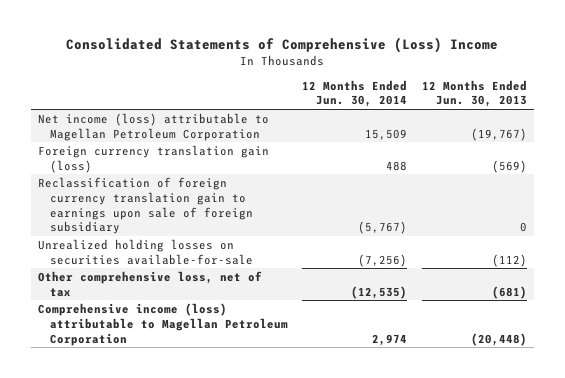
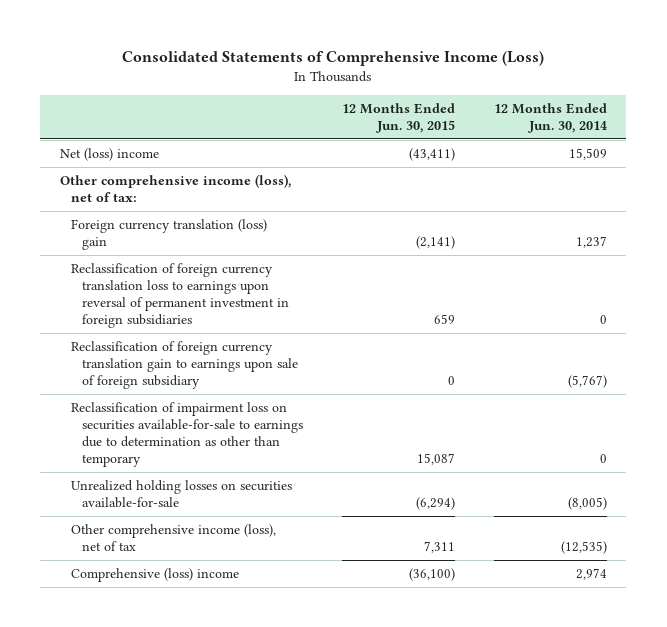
- Consolidated Statements of Comprehensive (Loss) Income
+ Consolidated Statements of Comprehensive Income (Loss)
- | 12 Months Ended Jun. 30, 2014 | 12 Months Ended Jun. 30, 2013
+ | 12 Months Ended Jun. 30, 2015 | 12 Months Ended Jun. 30, 2014
- Net income (loss) attributable to Magellan Petroleum Corporation | 15,509 | (19,767)
- Foreign currency translation gain (loss) | 488 | (569)
+ Net (loss) income | (43,411) | 15,509
+ Other comprehensive income (loss), net of tax:
+ Foreign currency translation (loss) gain | (2,141) | 1,237
+ Reclassification of foreign currency translation loss to earnings upon reversal of permanent investment in foreign subsidiaries | 659 | 0
- Unrealized holding losses on securities available-for-sale | (7,256) | (112)
- Other comprehensive loss, net of tax | (12,535) | (681)
- Comprehensive income (loss) attributable to Magellan Petroleum Corporation | 2,974 | (20,448)
+ Reclassification of impairment loss on securities available-for-sale to earnings due to determination as other than temporary | 15,087 | 0
+ Unrealized holding losses on securities available-for-sale | (6,294) | (8,005)
+ Other comprehensive income (loss), net of tax | 7,311 | (12,535)
+ Comprehensive (loss) income | (36,100) | 2,974

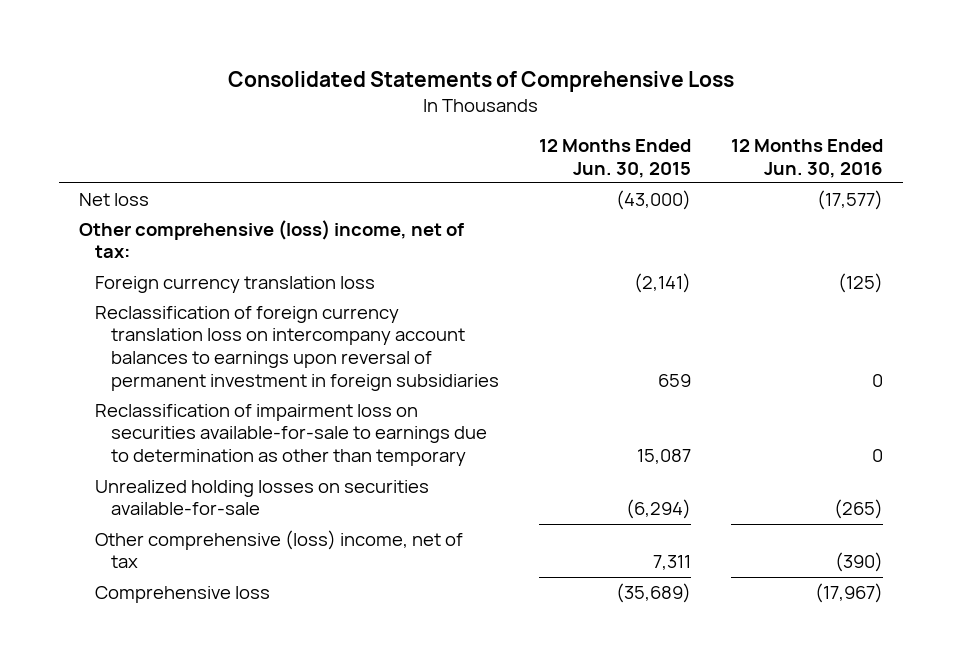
- Consolidated Statements of Comprehensive Income (Loss)
+ Consolidated Statements of Comprehensive Loss
- | 12 Months Ended Jun. 30, 2015 | 12 Months Ended Jun. 30, 2014
+ | 12 Months Ended Jun. 30, 2015 | 12 Months Ended Jun. 30, 2016
- Net (loss) income | (43,411) | 15,509
- Other comprehensive income (loss), net of tax:
- Foreign currency translation (loss) gain | (2,141) | 1,237
- Reclassification of foreign currency translation loss to earnings upon reversal of permanent investment in foreign subsidiaries | 659 | 0
- Reclassification of foreign currency translation gain to earnings upon sale of foreign subsidiary | 0 | (5,767)
+ Net loss | (43,000) | (17,577)
+ Other comprehensive (loss) income, net of tax:
+ Foreign currency translation loss | (2,141) | (125)
+ Reclassification of foreign currency translation loss on intercompany account balances to earnings upon reversal of permanent investment in foreign subsidiaries | 659 | 0
- Other comprehensive income (loss), net of tax | 7,311 | (12,535)
- Comprehensive (loss) income | (36,100) | 2,974
+ Other comprehensive (loss) income, net of tax | 7,311 | (390)
+ Comprehensive loss | (35,689) | (17,967)

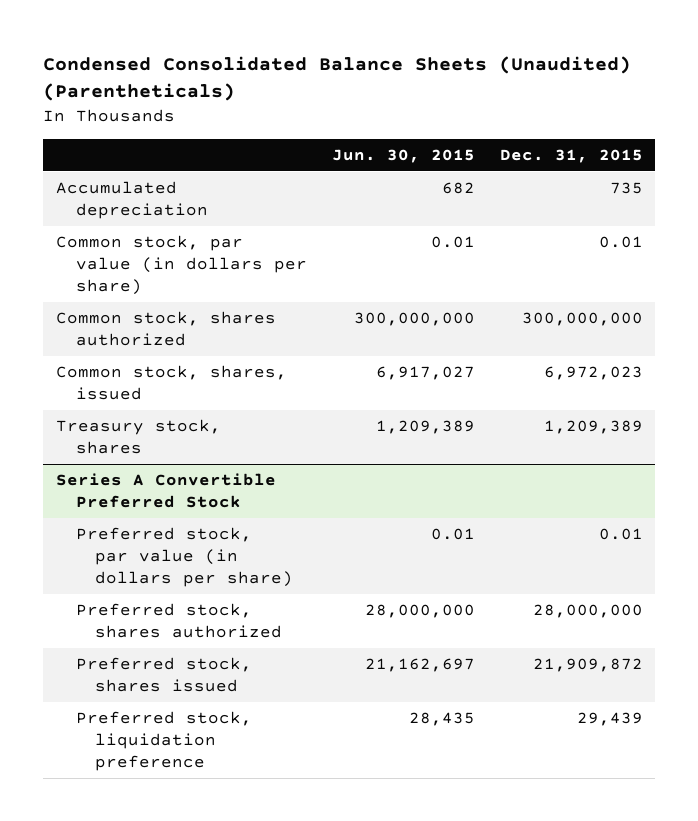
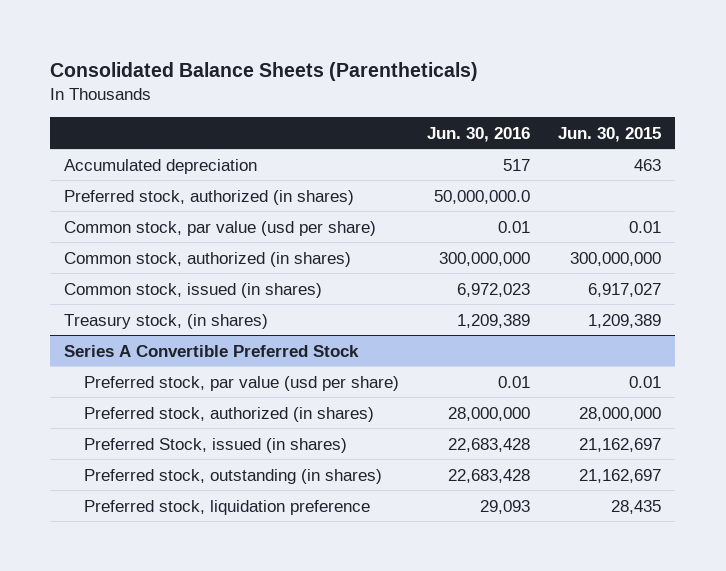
- Condensed Consolidated Balance Sheets (Unaudited) (Parentheticals)
+ Consolidated Balance Sheets (Parentheticals)
- | Jun. 30, 2015 | Dec. 31, 2015
+ | Jun. 30, 2016 | Jun. 30, 2015
- Accumulated depreciation | 682 | 735
- Common stock, par value (in dollars per share) | 0.01 | 0.01
- Common stock, shares authorized | 300,000,000 | 300,000,000
- Common stock, shares, issued | 6,917,027 | 6,972,023
- Treasury stock, shares | 1,209,389 | 1,209,389
+ Accumulated depreciation | 517 | 463
+ Preferred stock, authorized (in shares) | 50,000,000.0 |
+ Common stock, par value (usd per share) | 0.01 | 0.01
+ Common stock, authorized (in shares) | 300,000,000 | 300,000,000
+ Common stock, issued (in shares) | 6,972,023 | 6,917,027
+ Treasury stock, (in shares) | 1,209,389 | 1,209,389
@ Series A Convertible Preferred Stock
- Preferred stock, par value (in dollars per share) | 0.01 | 0.01
- Preferred stock, shares authorized | 28,000,000 | 28,000,000
- Preferred stock, shares issued | 21,162,697 | 21,909,872
+ Preferred stock, par value (usd per share) | 0.01 | 0.01
+ Preferred stock, authorized (in shares) | 28,000,000 | 28,000,000
+ Preferred Stock, issued (in shares) | 22,683,428 | 21,162,697
+ Preferred stock, outstanding (in shares) | 22,683,428 | 21,162,697

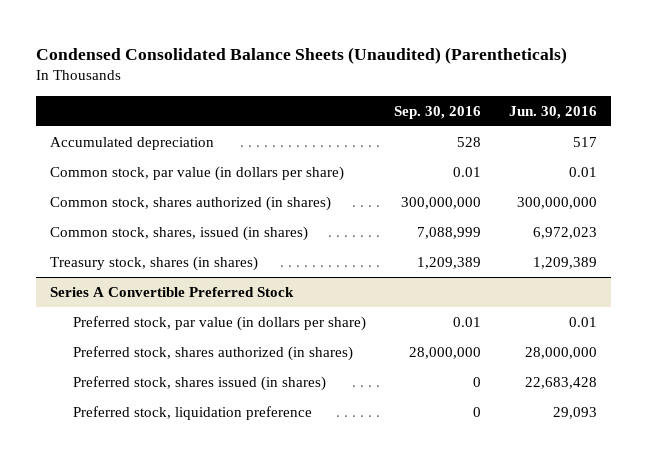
- Consolidated Balance Sheets (Parentheticals)
+ Condensed Consolidated Balance Sheets (Unaudited) (Parentheticals)
- | Jun. 30, 2016 | Jun. 30, 2015
+ | Sep. 30, 2016 | Jun. 30, 2016
- Preferred stock, authorized (in shares) | 50,000,000.0 |
- Common stock, par value (usd per share) | 0.01 | 0.01
- Common stock, authorized (in shares) | 300,000,000 | 300,000,000
- Common stock, issued (in shares) | 6,972,023 | 6,917,027
- Treasury stock, (in shares) | 1,209,389 | 1,209,389
+ Common stock, par value (in dollars per share) | 0.01 | 0.01
+ Common stock, shares authorized (in shares) | 300,000,000 | 300,000,000
+ Common stock, shares, issued (in shares) | 7,088,999 | 6,972,023
+ Treasury stock, shares (in shares) | 1,209,389 | 1,209,389
@ Series A Convertible Preferred Stock
- Preferred stock, par value (usd per share) | 0.01 | 0.01
- Preferred stock, authorized (in shares) | 28,000,000 | 28,000,000
- Preferred Stock, issued (in shares) | 22,683,428 | 21,162,697
- Preferred stock, outstanding (in shares) | 22,683,428 | 21,162,697
+ Preferred stock, par value (in dollars per share) | 0.01 | 0.01
+ Preferred stock, shares authorized (in shares) | 28,000,000 | 28,000,000
+ Preferred stock, shares issued (in shares) | 0 | 22,683,428

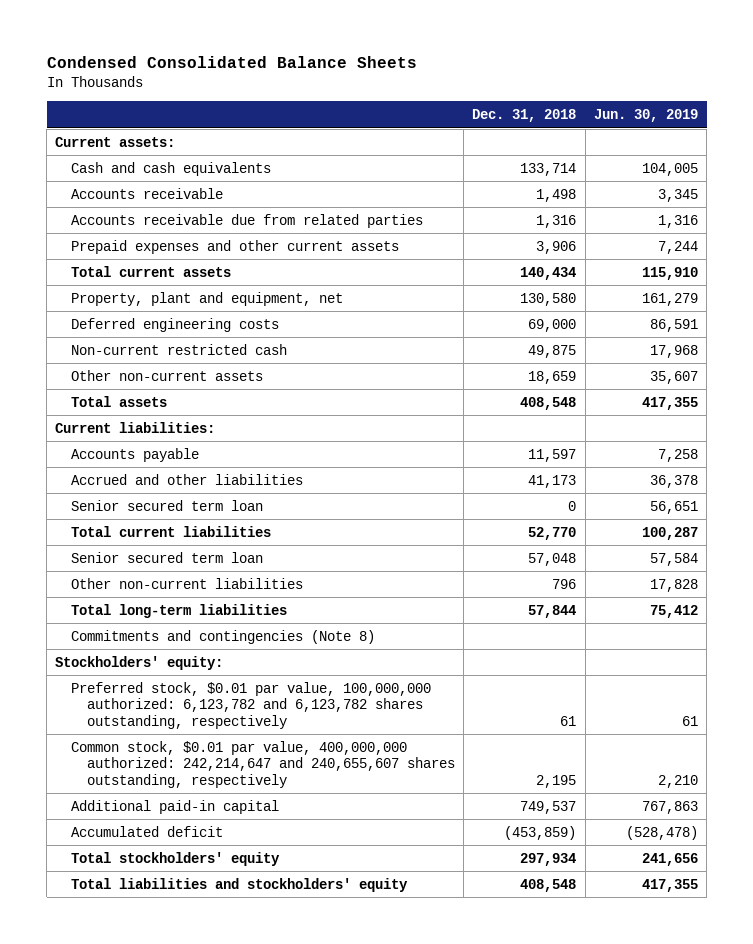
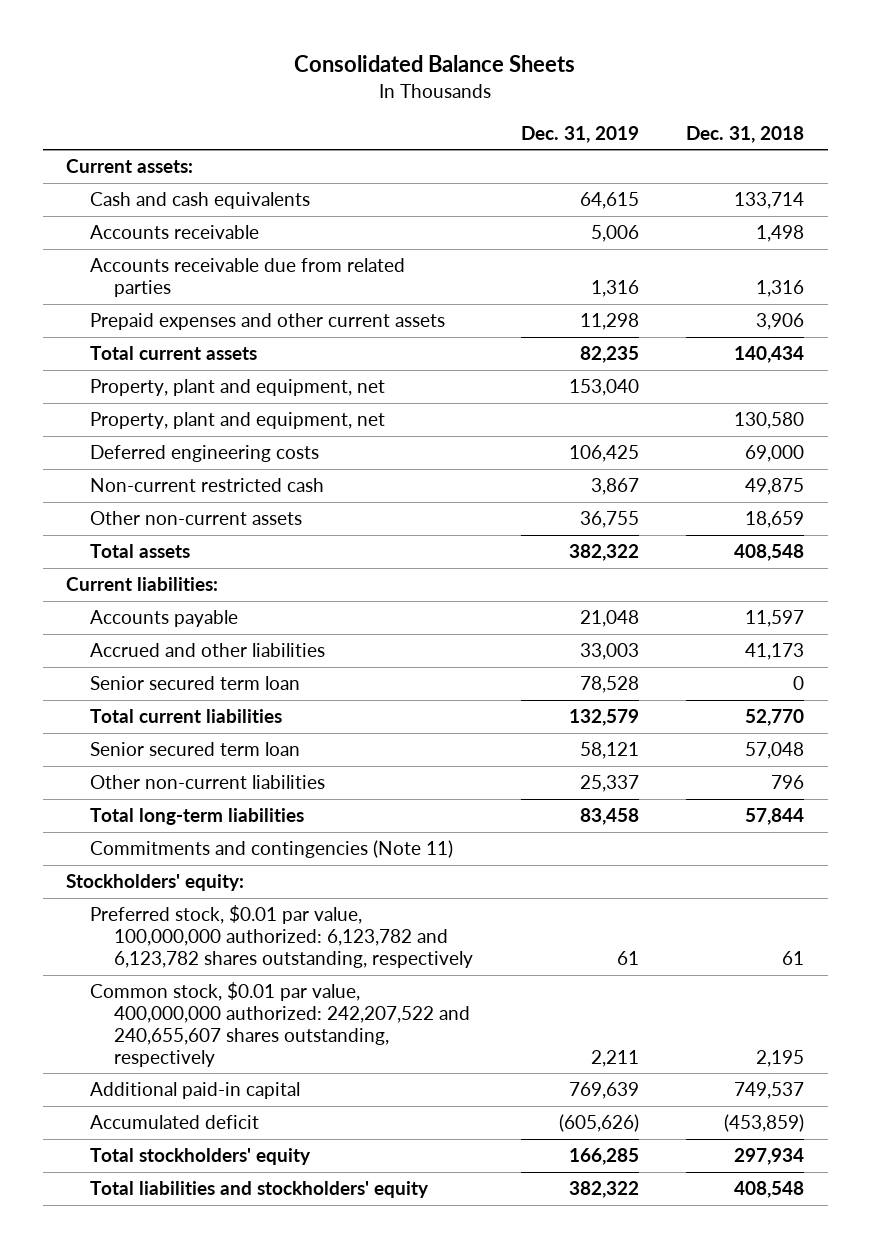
- Condensed Consolidated Balance Sheets
+ Consolidated Balance Sheets
- | Dec. 31, 2018 | Jun. 30, 2019
+ | Dec. 31, 2019 | Dec. 31, 2018
+ Property, plant and equipment, net | 153,040 |
- Commitments and contingencies (Note 8)
+ Commitments and contingencies (Note 11)
- Common stock, $0.01 par value, 400,000,000 authorized: 242,214,647 and 240,655,607 shares outstanding, respectively | 2,195 | 2,210
+ Common stock, $0.01 par value, 400,000,000 authorized: 242,207,522 and 240,655,607 shares outstanding, respectively | 2,211 | 2,195

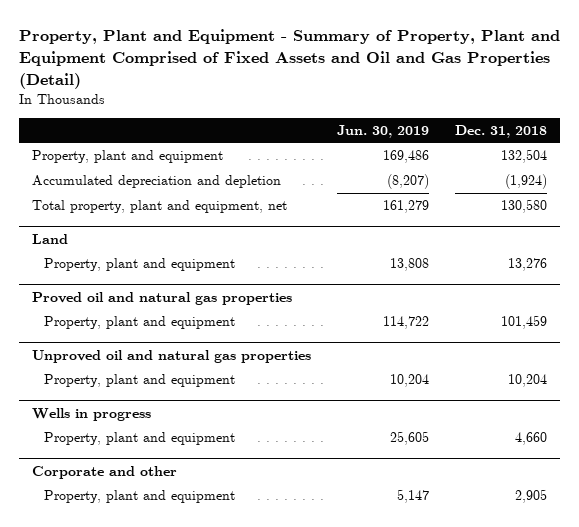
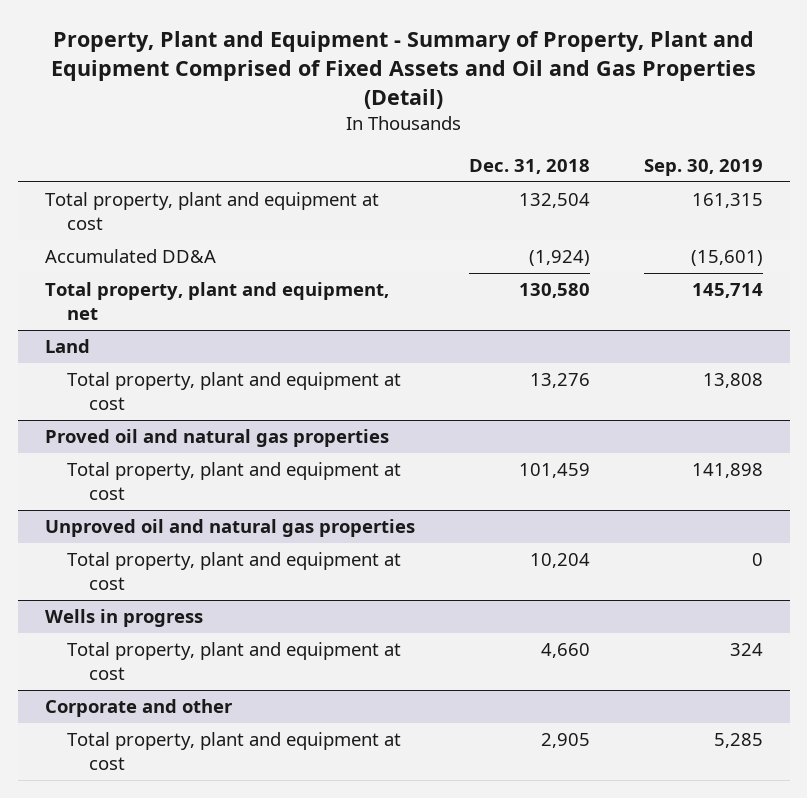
- | Jun. 30, 2019 | Dec. 31, 2018
+ | Dec. 31, 2018 | Sep. 30, 2019
- Property, plant and equipment | 169,486 | 132,504
- Accumulated depreciation and depletion | (8,207) | (1,924)
+ Total property, plant and equipment at cost | 132,504 | 161,315
+ Accumulated DD&A | (1,924) | (15,601)
@ Land
- Property, plant and equipment | 13,808 | 13,276
+ Total property, plant and equipment at cost | 13,276 | 13,808
@ Proved oil and natural gas properties
- Property, plant and equipment | 114,722 | 101,459
+ Total property, plant and equipment at cost | 101,459 | 141,898
@ Unproved oil and natural gas properties
- Property, plant and equipment | 10,204 | 10,204
+ Total property, plant and equipment at cost | 10,204 | 0
@ Wells in progress
- Property, plant and equipment | 25,605 | 4,660
+ Total property, plant and equipment at cost | 4,660 | 324
@ Corporate and other
- Property, plant and equipment | 5,147 | 2,905
+ Total property, plant and equipment at cost | 2,905 | 5,285

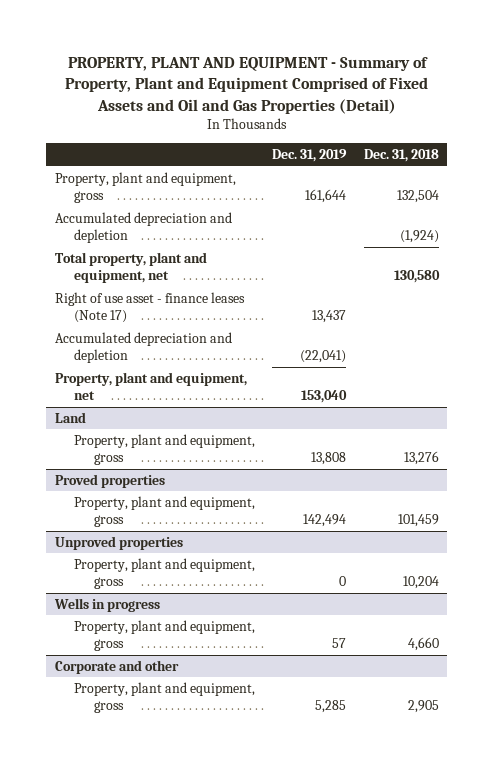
- Property, Plant and Equipment - Summary of Property, Plant and Equipment Comprised of Fixed Assets and Oil and Gas Properties (Detail)
+ PROPERTY, PLANT AND EQUIPMENT - Summary of Property, Plant and Equipment Comprised of Fixed Assets and Oil and Gas Properties (Detail)
- | Dec. 31, 2018 | Sep. 30, 2019
+ | Dec. 31, 2019 | Dec. 31, 2018
- Total property, plant and equipment at cost | 132,504 | 161,315
- Accumulated DD&A | (1,924) | (15,601)
+ Property, plant and equipment, gross | 161,644 | 132,504
+ Accumulated depreciation and depletion | | (1,924)
+ Right of use asset - finance leases (Note 17) | 13,437 |
+ Accumulated depreciation and depletion | (22,041) |
+ Property, plant and equipment, net | 153,040 |
@ Land
- Total property, plant and equipment at cost | 13,276 | 13,808
- Proved oil and natural gas properties
- Total property, plant and equipment at cost | 101,459 | 141,898
- Unproved oil and natural gas properties
- Total property, plant and equipment at cost | 10,204 | 0
@ Land
+ Property, plant and equipment, gross | 13,808 | 13,276
+ Proved properties
+ Property, plant and equipment, gross | 142,494 | 101,459
+ Unproved properties
+ Property, plant and equipment, gross | 0 | 10,204
@ Wells in progress
- Total property, plant and equipment at cost | 4,660 | 324
+ Property, plant and equipment, gross | 57 | 4,660
@ Corporate and other
- Total property, plant and equipment at cost | 2,905 | 5,285
+ Property, plant and equipment, gross | 5,285 | 2,905

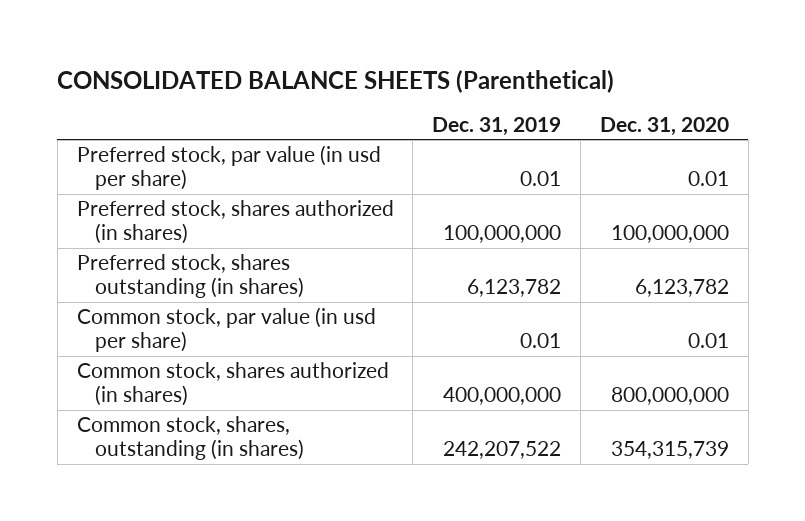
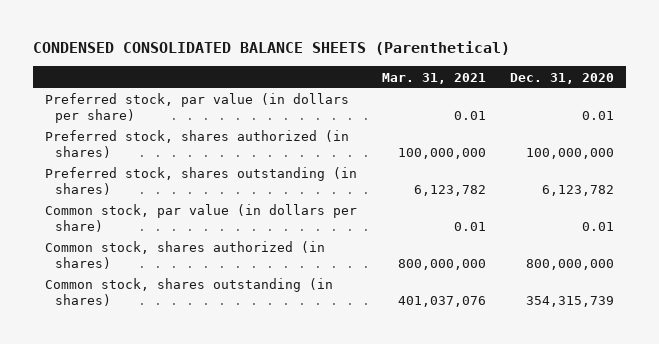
- CONSOLIDATED BALANCE SHEETS (Parenthetical)
+ CONDENSED CONSOLIDATED BALANCE SHEETS (Parenthetical)
- | Dec. 31, 2019 | Dec. 31, 2020
+ | Mar. 31, 2021 | Dec. 31, 2020
- Preferred stock, par value (in usd per share) | 0.01 | 0.01
+ Preferred stock, par value (in dollars per share) | 0.01 | 0.01
- Common stock, par value (in usd per share) | 0.01 | 0.01
+ Common stock, par value (in dollars per share) | 0.01 | 0.01
- Common stock, shares, outstanding (in shares) | 242,207,522 | 354,315,739
+ Common stock, shares outstanding (in shares) | 401,037,076 | 354,315,739

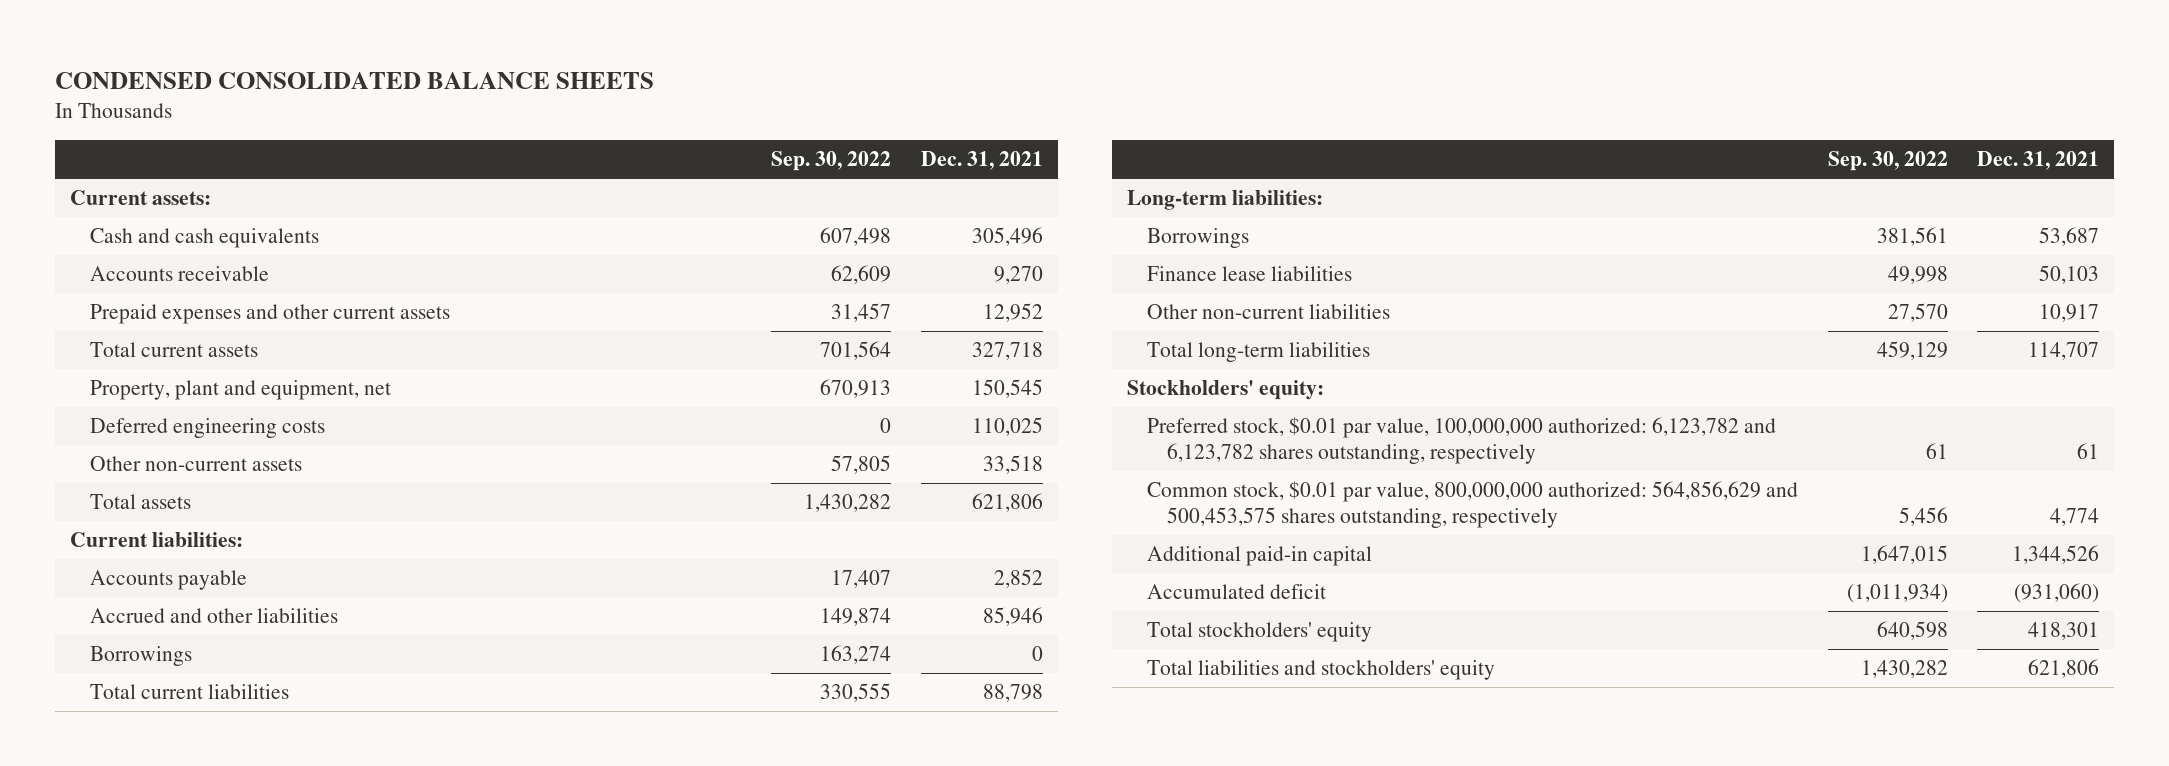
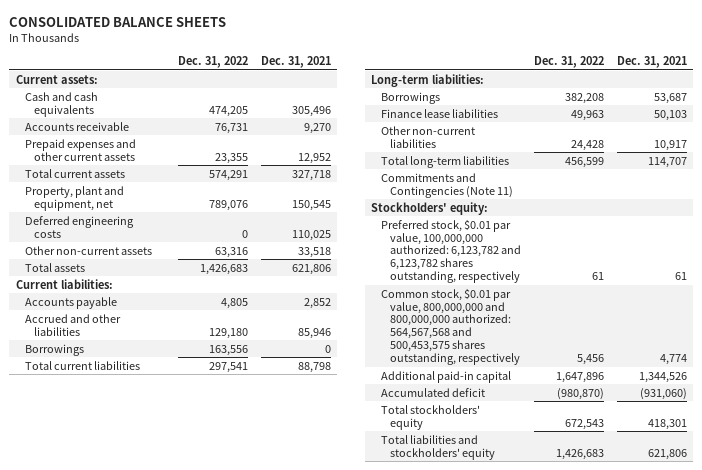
- CONDENSED CONSOLIDATED BALANCE SHEETS
+ CONSOLIDATED BALANCE SHEETS
- | Sep. 30, 2022 | Dec. 31, 2021
+ | Dec. 31, 2022 | Dec. 31, 2021
+ Commitments and Contingencies (Note 11)
- Common stock, $0.01 par value, 800,000,000 authorized: 564,856,629 and 500,453,575 shares outstanding, respectively | 5,456 | 4,774
+ Common stock, $0.01 par value, 800,000,000 and 800,000,000 authorized: 564,567,568 and 500,453,575 shares outstanding, respectively | 5,456 | 4,774

